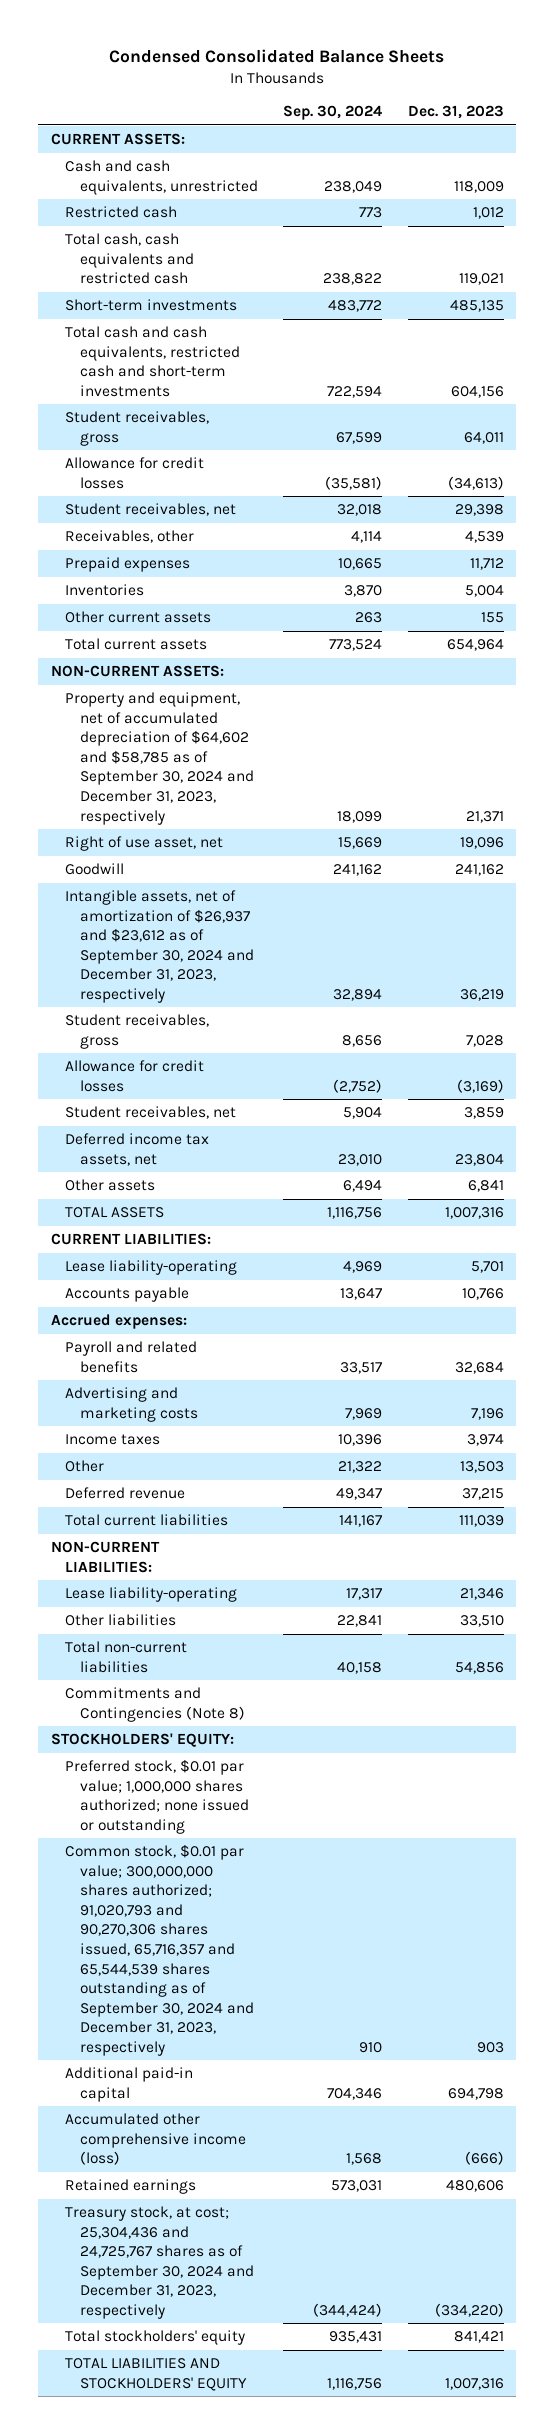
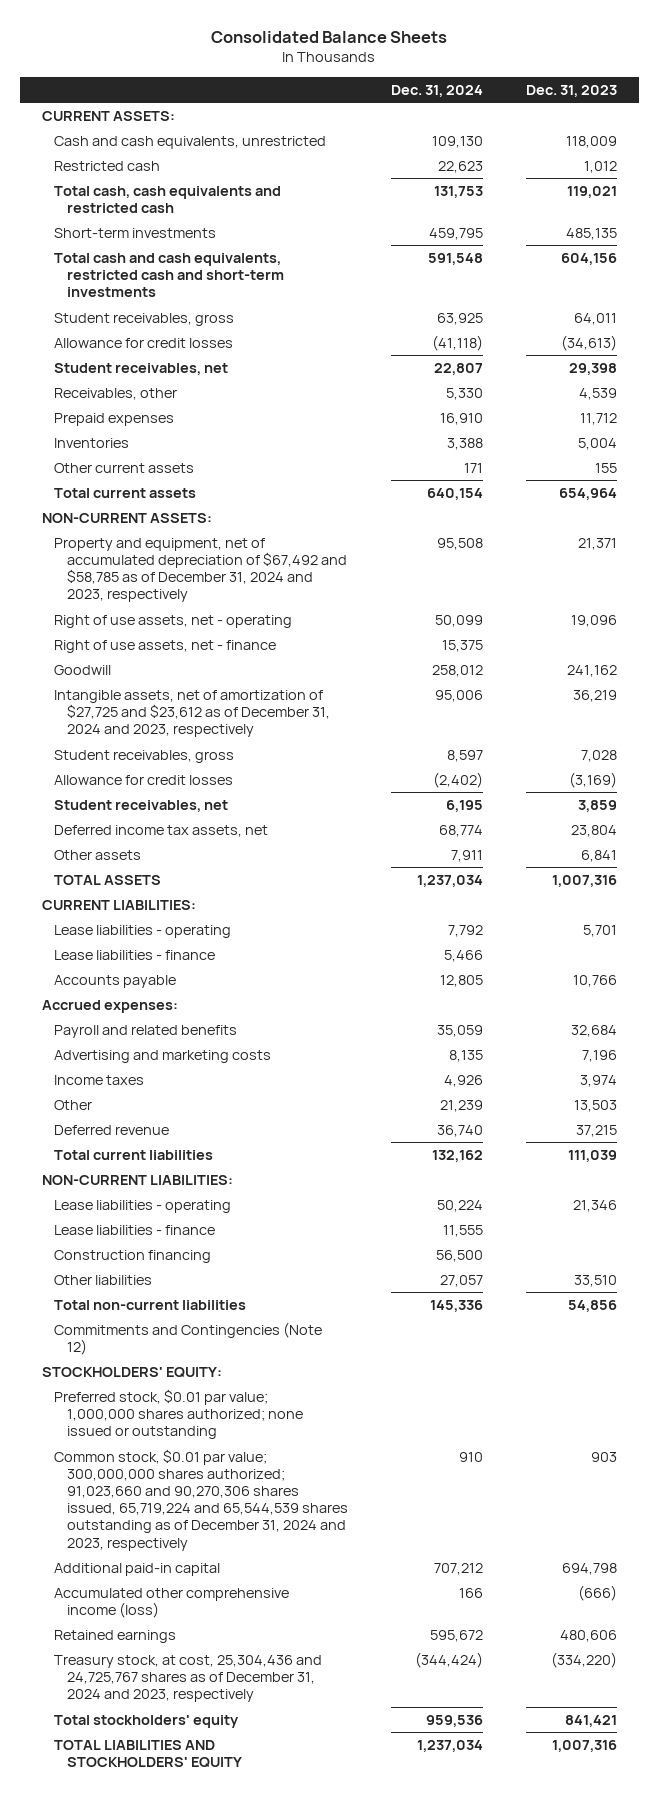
- Condensed Consolidated Balance Sheets
+ Consolidated Balance Sheets
- | Sep. 30, 2024 | Dec. 31, 2023
+ | Dec. 31, 2024 | Dec. 31, 2023
- Property and equipment, net of accumulated depreciation of $64,602 and $58,785 as of September 30, 2024 and December 31, 2023, respectively | 18,099 | 21,371
- Right of use asset, net | 15,669 | 19,096
+ Property and equipment, net of accumulated depreciation of $67,492 and $58,785 as of December 31, 2024 and 2023, respectively | 95,508 | 21,371
+ Right of use assets, net - operating | 50,099 | 19,096
+ Right of use assets, net - finance | 15,375 |
- Intangible assets, net of amortization of $26,937 and $23,612 as of September 30, 2024 and December 31, 2023, respectively | 32,894 | 36,219
+ Intangible assets, net of amortization of $27,725 and $23,612 as of December 31, 2024 and 2023, respectively | 95,006 | 36,219
- Lease liability-operating | 4,969 | 5,701
+ Lease liabilities - operating | 7,792 | 5,701
+ Lease liabilities - finance | 5,466 |
- Lease liability-operating | 17,317 | 21,346
+ Lease liabilities - operating | 50,224 | 21,346
+ Lease liabilities - finance | 11,555 |
+ Construction financing | 56,500 |
- Commitments and Contingencies (Note 8)
+ Commitments and Contingencies (Note 12)
- Common stock, $0.01 par value; 300,000,000 shares authorized; 91,020,793 and 90,270,306 shares issued, 65,716,357 and 65,544,539 shares outstanding as of September 30, 2024 and December 31, 2023, respectively | 910 | 903
+ Common stock, $0.01 par value; 300,000,000 shares authorized; 91,023,660 and 90,270,306 shares issued, 65,719,224 and 65,544,539 shares outstanding as of December 31, 2024 and 2023, respectively | 910 | 903
- Treasury stock, at cost; 25,304,436 and 24,725,767 shares as of September 30, 2024 and December 31, 2023, respectively | (344,424) | (334,220)
+ Treasury stock, at cost, 25,304,436 and 24,725,767 shares as of December 31, 2024 and 2023, respectively | (344,424) | (334,220)

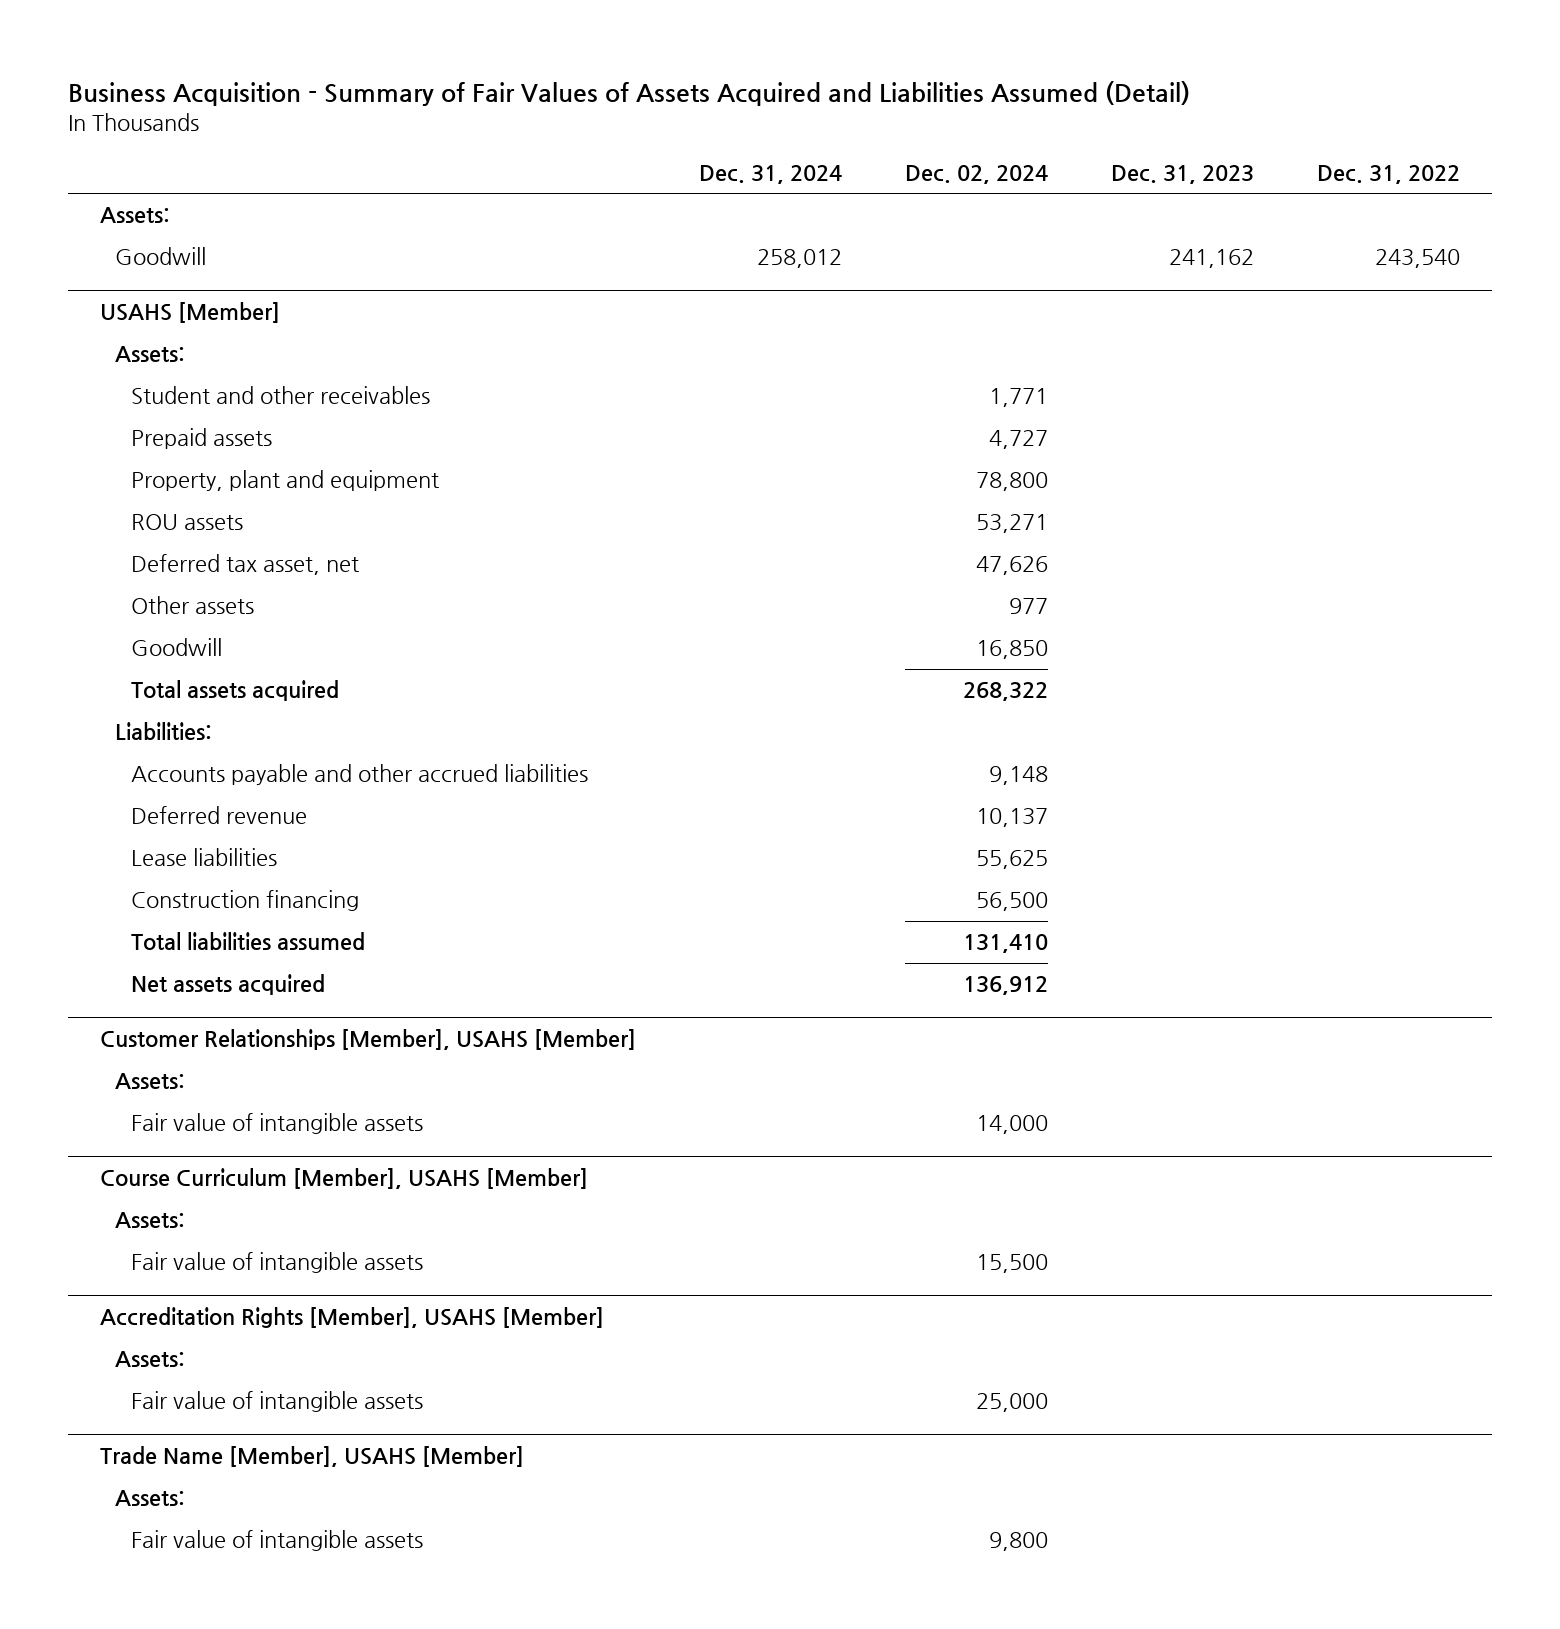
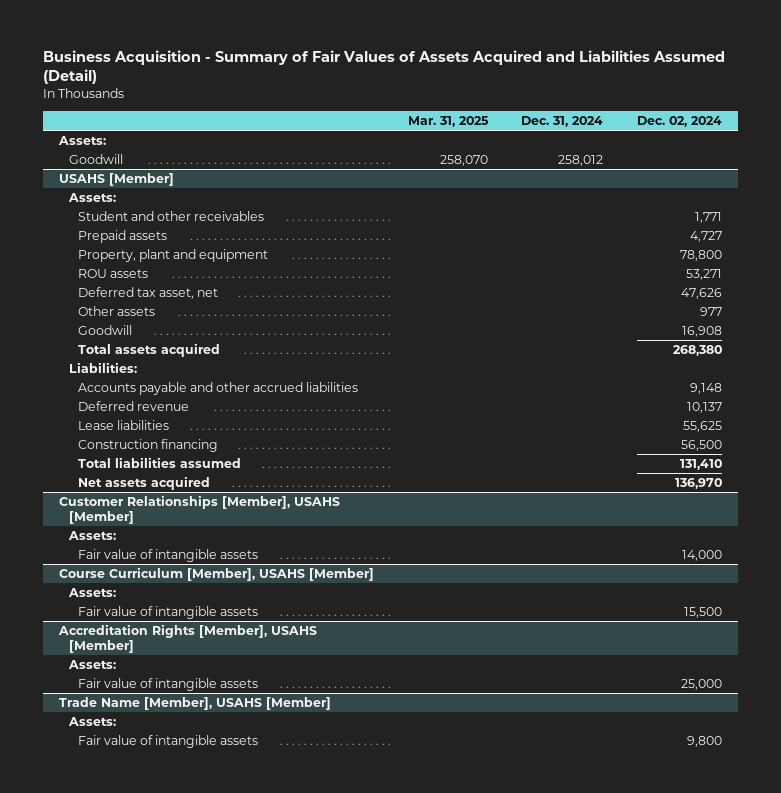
- | Dec. 31, 2024 | Dec. 02, 2024 | Dec. 31, 2023 | Dec. 31, 2022
+ | Mar. 31, 2025 | Dec. 31, 2024 | Dec. 02, 2024
@ USAHS [Member]
- Goodwill | | 16,850 | |
- Total assets acquired | | 268,322 | |
+ Goodwill | | | 16,908
+ Total assets acquired | | | 268,380
- Net assets acquired | | 136,912 | |
+ Net assets acquired | | | 136,970

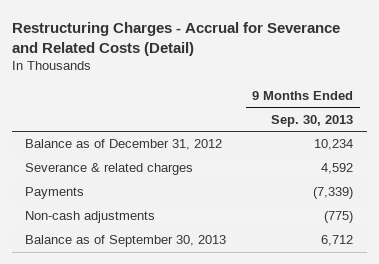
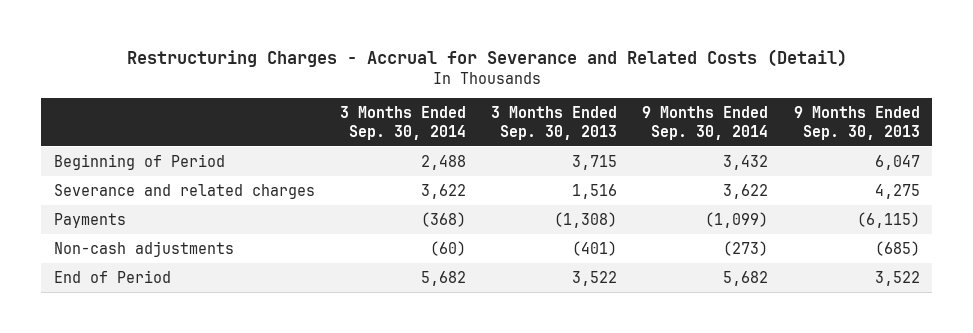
- | 9 Months Ended Sep. 30, 2013
+ | 3 Months Ended Sep. 30, 2014 | 3 Months Ended Sep. 30, 2013 | 9 Months Ended Sep. 30, 2014 | 9 Months Ended Sep. 30, 2013
- Balance as of December 31, 2012 | 10,234
- Severance & related charges | 4,592
- Payments | (7,339)
- Non-cash adjustments | (775)
- Balance as of September 30, 2013 | 6,712
+ Beginning of Period | 2,488 | 3,715 | 3,432 | 6,047
+ Severance and related charges | 3,622 | 1,516 | 3,622 | 4,275
+ Payments | (368) | (1,308) | (1,099) | (6,115)
+ Non-cash adjustments | (60) | (401) | (273) | (685)
+ End of Period | 5,682 | 3,522 | 5,682 | 3,522

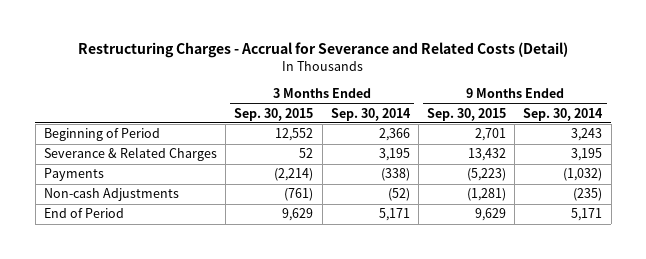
- | 3 Months Ended Sep. 30, 2014 | 3 Months Ended Sep. 30, 2013 | 9 Months Ended Sep. 30, 2014 | 9 Months Ended Sep. 30, 2013
+ | 3 Months Ended Sep. 30, 2015 | 3 Months Ended Sep. 30, 2014 | 9 Months Ended Sep. 30, 2015 | 9 Months Ended Sep. 30, 2014
- Beginning of Period | 2,488 | 3,715 | 3,432 | 6,047
- Severance and related charges | 3,622 | 1,516 | 3,622 | 4,275
- Payments | (368) | (1,308) | (1,099) | (6,115)
- Non-cash adjustments | (60) | (401) | (273) | (685)
- End of Period | 5,682 | 3,522 | 5,682 | 3,522
+ Beginning of Period | 12,552 | 2,366 | 2,701 | 3,243
+ Severance & Related Charges | 52 | 3,195 | 13,432 | 3,195
+ Payments | (2,214) | (338) | (5,223) | (1,032)
+ Non-cash Adjustments | (761) | (52) | (1,281) | (235)
+ End of Period | 9,629 | 5,171 | 9,629 | 5,171

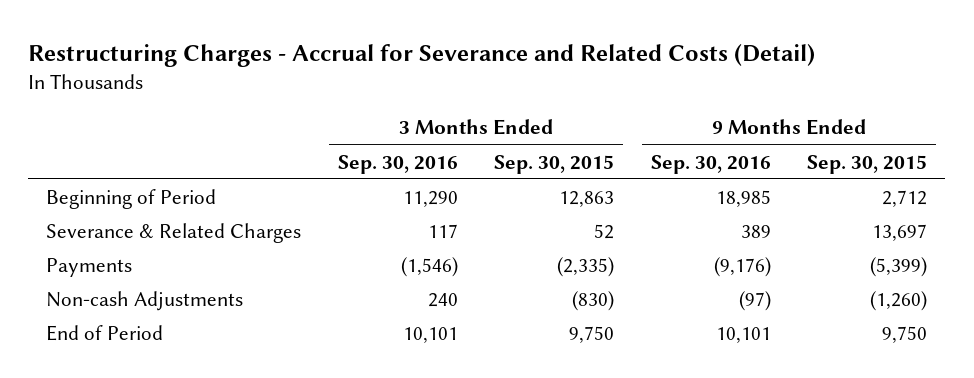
- | 3 Months Ended Sep. 30, 2015 | 3 Months Ended Sep. 30, 2014 | 9 Months Ended Sep. 30, 2015 | 9 Months Ended Sep. 30, 2014
+ | 3 Months Ended Sep. 30, 2016 | 3 Months Ended Sep. 30, 2015 | 9 Months Ended Sep. 30, 2016 | 9 Months Ended Sep. 30, 2015
- Beginning of Period | 12,552 | 2,366 | 2,701 | 3,243
- Severance & Related Charges | 52 | 3,195 | 13,432 | 3,195
- Payments | (2,214) | (338) | (5,223) | (1,032)
- Non-cash Adjustments | (761) | (52) | (1,281) | (235)
- End of Period | 9,629 | 5,171 | 9,629 | 5,171
+ Beginning of Period | 11,290 | 12,863 | 18,985 | 2,712
+ Severance & Related Charges | 117 | 52 | 389 | 13,697
+ Payments | (1,546) | (2,335) | (9,176) | (5,399)
+ Non-cash Adjustments | 240 | (830) | (97) | (1,260)
+ End of Period | 10,101 | 9,750 | 10,101 | 9,750

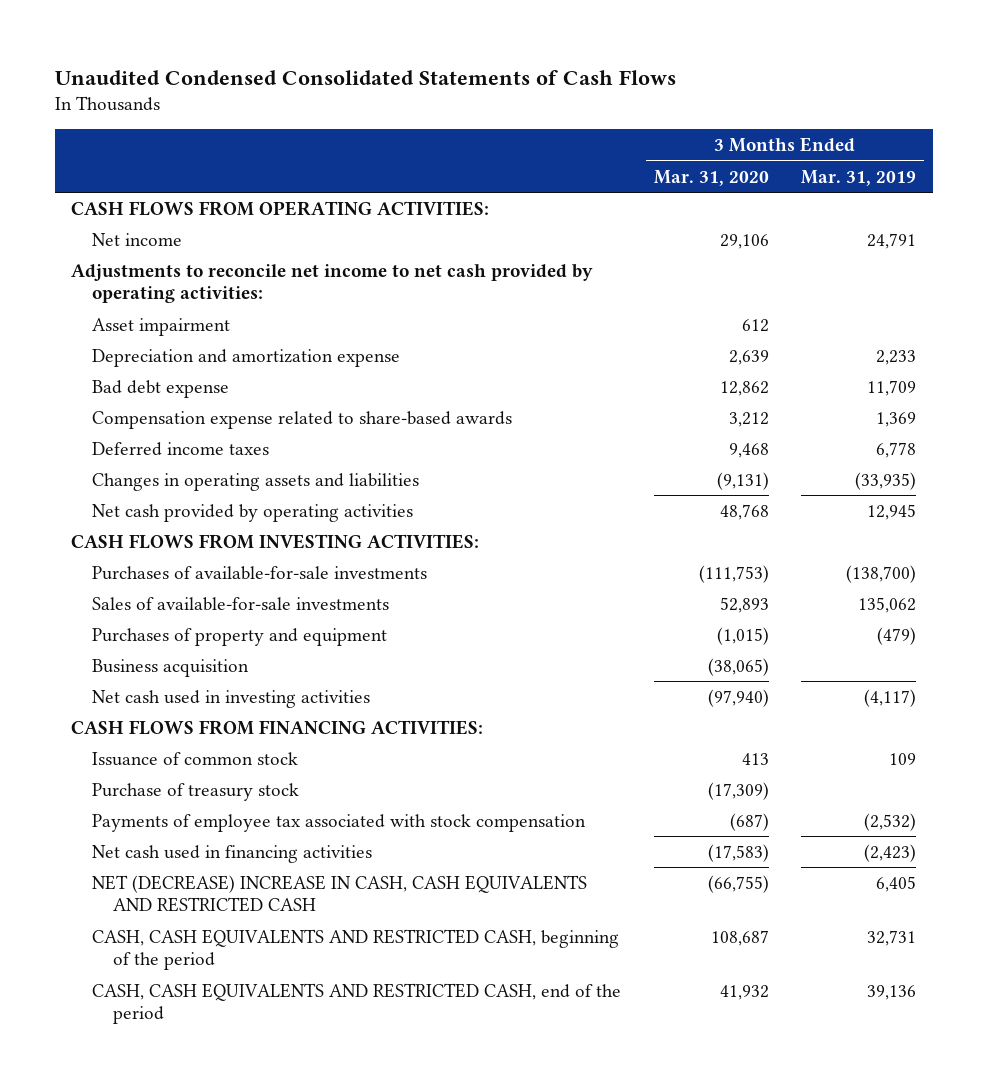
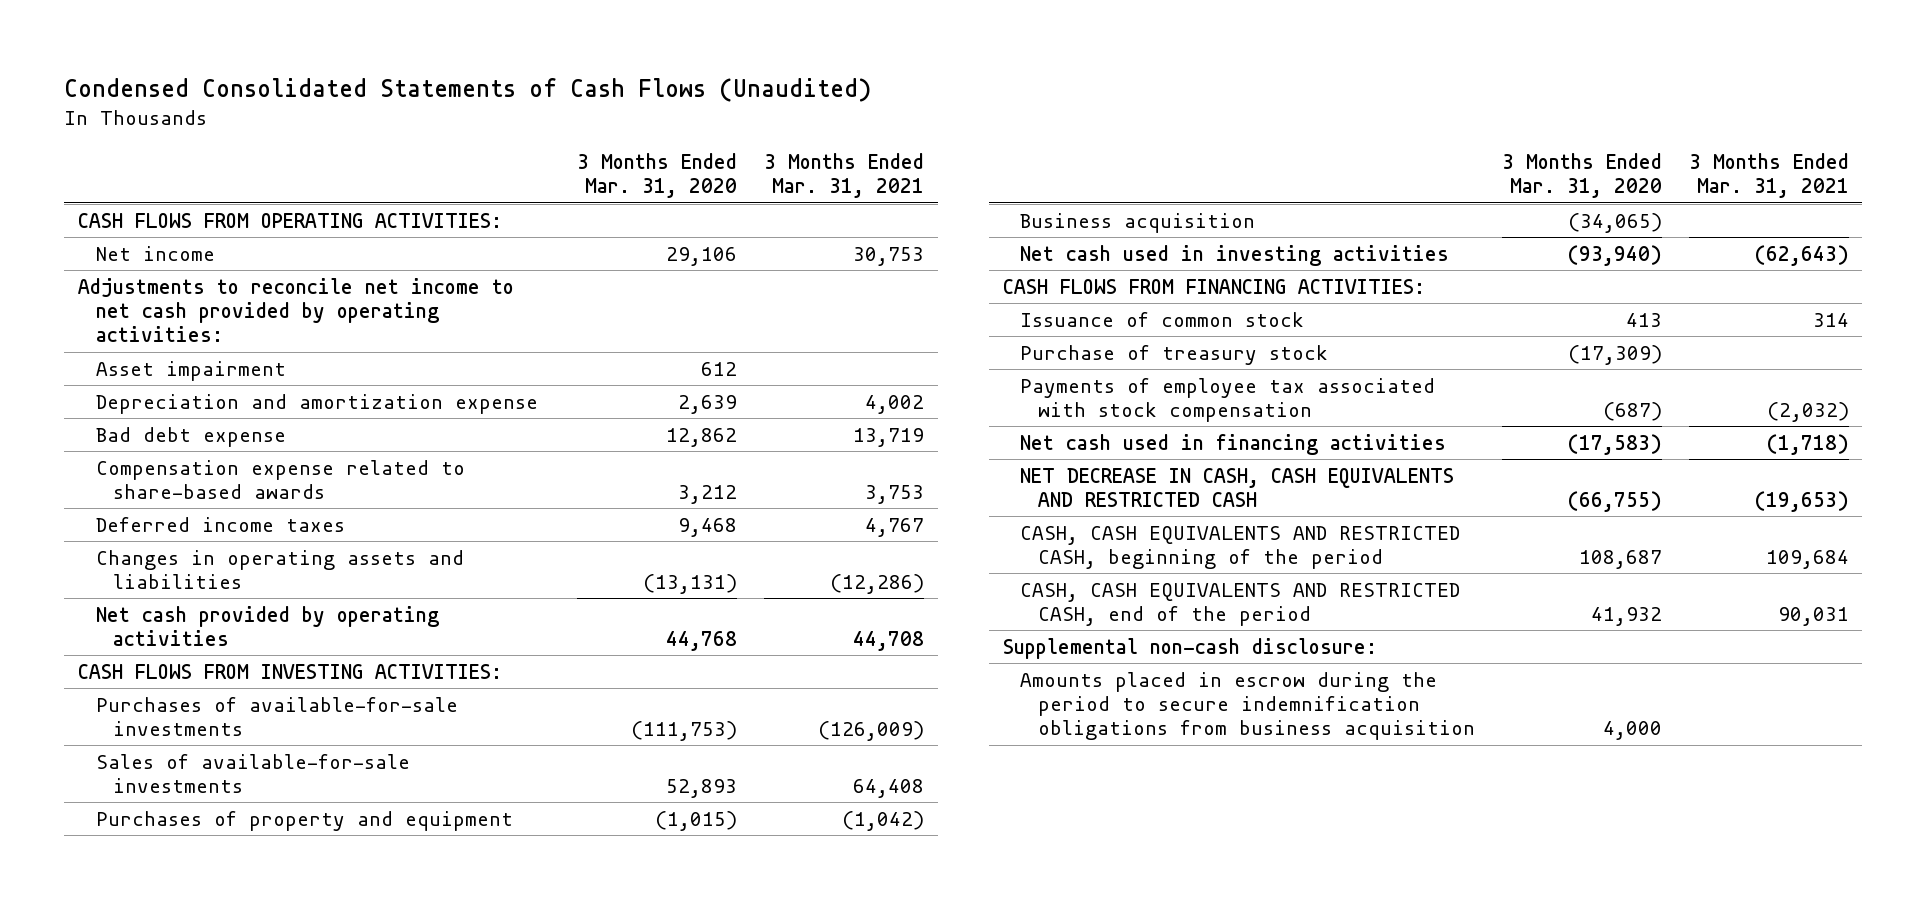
- Unaudited Condensed Consolidated Statements of Cash Flows
+ Condensed Consolidated Statements of Cash Flows (Unaudited)
- | 3 Months Ended Mar. 31, 2020 | 3 Months Ended Mar. 31, 2019
+ | 3 Months Ended Mar. 31, 2020 | 3 Months Ended Mar. 31, 2021
- Changes in operating assets and liabilities | (9,131) | (33,935)
- Net cash provided by operating activities | 48,768 | 12,945
+ Changes in operating assets and liabilities | (13,131) | (12,286)
+ Net cash provided by operating activities | 44,768 | 44,708
- Business acquisition | (38,065) |
- Net cash used in investing activities | (97,940) | (4,117)
+ Business acquisition | (34,065) |
+ Net cash used in investing activities | (93,940) | (62,643)
- NET (DECREASE) INCREASE IN CASH, CASH EQUIVALENTS AND RESTRICTED CASH | (66,755) | 6,405
+ NET DECREASE IN CASH, CASH EQUIVALENTS AND RESTRICTED CASH | (66,755) | (19,653)
+ Supplemental non-cash disclosure:
+ Amounts placed in escrow during the period to secure indemnification obligations from business acquisition | 4,000 |

